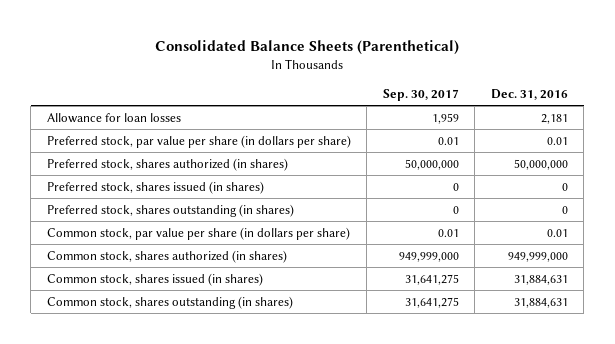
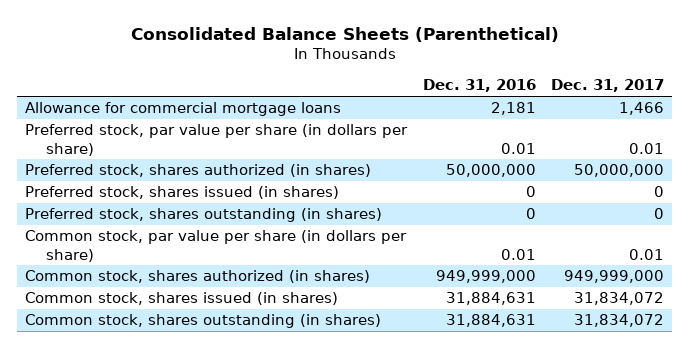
- | Sep. 30, 2017 | Dec. 31, 2016
+ | Dec. 31, 2016 | Dec. 31, 2017
- Allowance for loan losses | 1,959 | 2,181
+ Allowance for commercial mortgage loans | 2,181 | 1,466

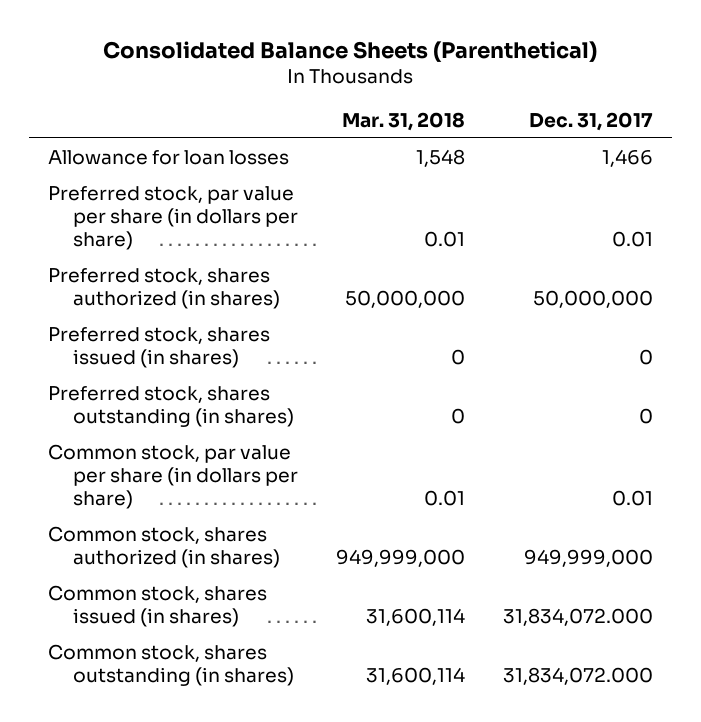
- | Dec. 31, 2016 | Dec. 31, 2017
+ | Mar. 31, 2018 | Dec. 31, 2017
- Allowance for commercial mortgage loans | 2,181 | 1,466
+ Allowance for loan losses | 1,548 | 1,466
- Common stock, shares issued (in shares) | 31,884,631 | 31,834,072
- Common stock, shares outstanding (in shares) | 31,884,631 | 31,834,072
+ Common stock, shares issued (in shares) | 31,600,114 | 31,834,072.000
+ Common stock, shares outstanding (in shares) | 31,600,114 | 31,834,072.000

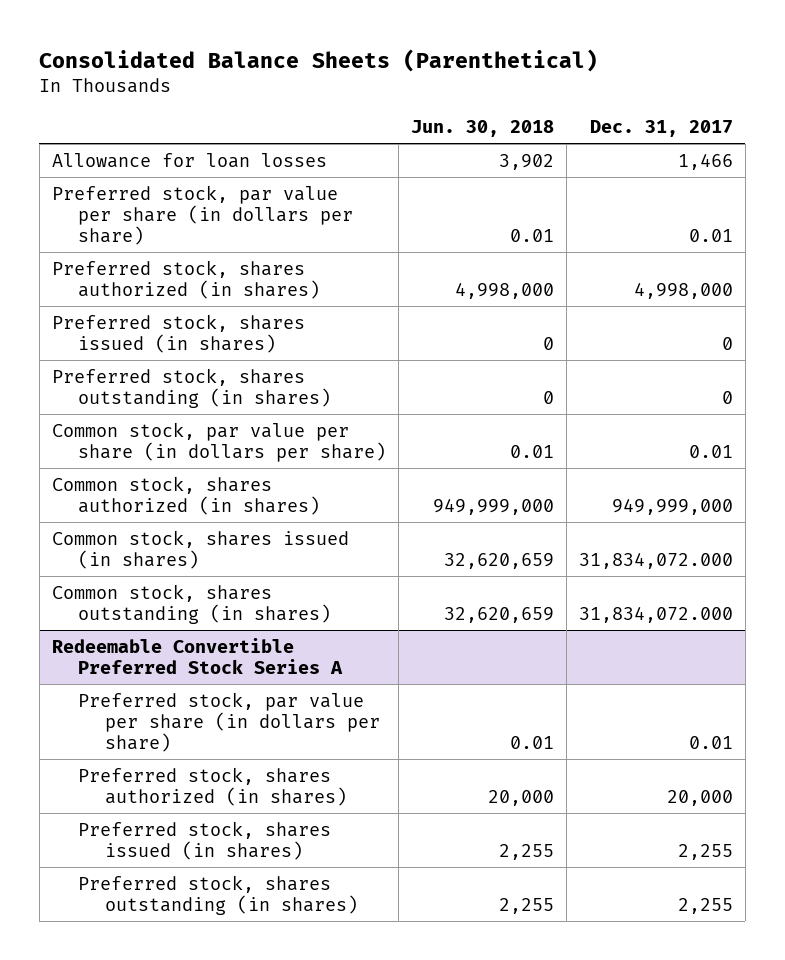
- | Mar. 31, 2018 | Dec. 31, 2017
+ | Jun. 30, 2018 | Dec. 31, 2017
- Preferred stock, shares authorized (in shares) | 50,000,000 | 50,000,000
+ Preferred stock, shares authorized (in shares) | 4,998,000 | 4,998,000
+ Redeemable Convertible Preferred Stock Series A
+ Preferred stock, par value per share (in dollars per share) | 0.01 | 0.01
+ Preferred stock, shares authorized (in shares) | 20,000 | 20,000
+ Preferred stock, shares issued (in shares) | 2,255 | 2,255
+ Preferred stock, shares outstanding (in shares) | 2,255 | 2,255

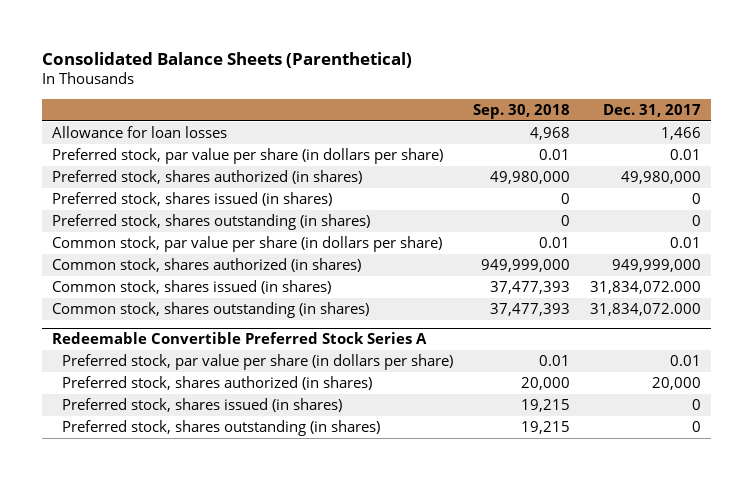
- | Jun. 30, 2018 | Dec. 31, 2017
+ | Sep. 30, 2018 | Dec. 31, 2017
- Preferred stock, shares authorized (in shares) | 4,998,000 | 4,998,000
+ Preferred stock, shares authorized (in shares) | 49,980,000 | 49,980,000
@ Redeemable Convertible Preferred Stock Series A
- Preferred stock, shares issued (in shares) | 2,255 | 2,255
- Preferred stock, shares outstanding (in shares) | 2,255 | 2,255
+ Preferred stock, shares issued (in shares) | 19,215 | 0
+ Preferred stock, shares outstanding (in shares) | 19,215 | 0

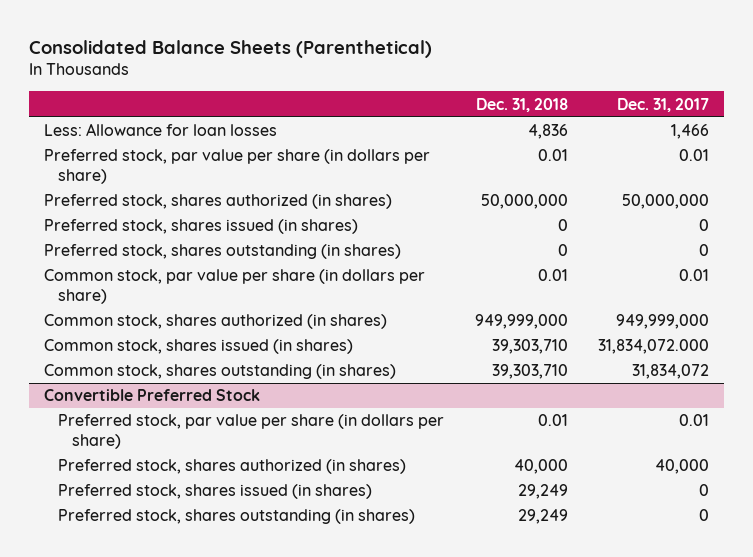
- | Sep. 30, 2018 | Dec. 31, 2017
+ | Dec. 31, 2018 | Dec. 31, 2017
- Allowance for loan losses | 4,968 | 1,466
+ Less: Allowance for loan losses | 4,836 | 1,466
- Preferred stock, shares authorized (in shares) | 49,980,000 | 49,980,000
+ Preferred stock, shares authorized (in shares) | 50,000,000 | 50,000,000
- Common stock, shares outstanding (in shares) | 37,477,393 | 31,834,072.000
- Redeemable Convertible Preferred Stock Series A
+ Common stock, shares outstanding (in shares) | 39,303,710 | 31,834,072
+ Convertible Preferred Stock
- Preferred stock, shares authorized (in shares) | 20,000 | 20,000
+ Preferred stock, shares authorized (in shares) | 40,000 | 40,000

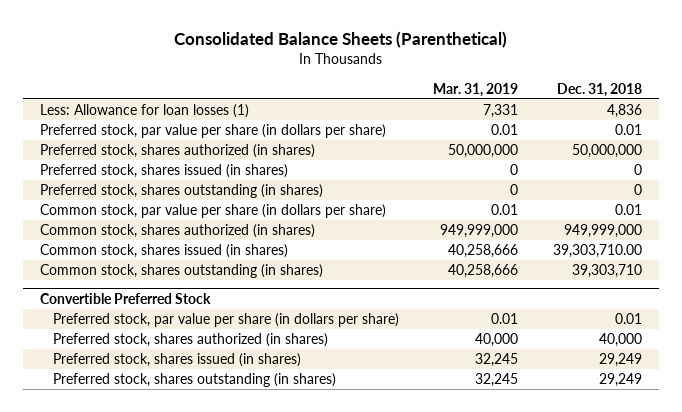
- | Dec. 31, 2018 | Dec. 31, 2017
+ | Mar. 31, 2019 | Dec. 31, 2018
- Less: Allowance for loan losses | 4,836 | 1,466
+ Less: Allowance for loan losses (1) | 7,331 | 4,836
- Common stock, shares issued (in shares) | 39,303,710 | 31,834,072.000
+ Common stock, shares issued (in shares) | 40,258,666 | 39,303,710.00

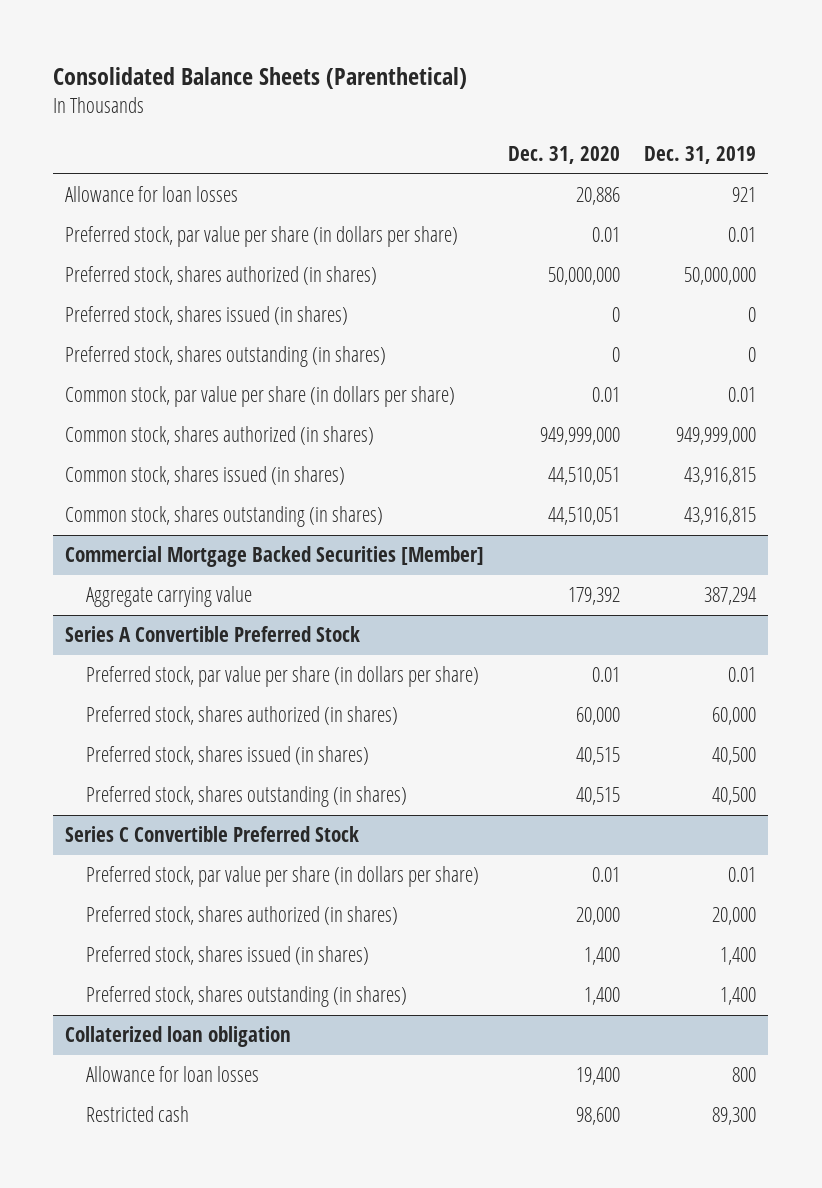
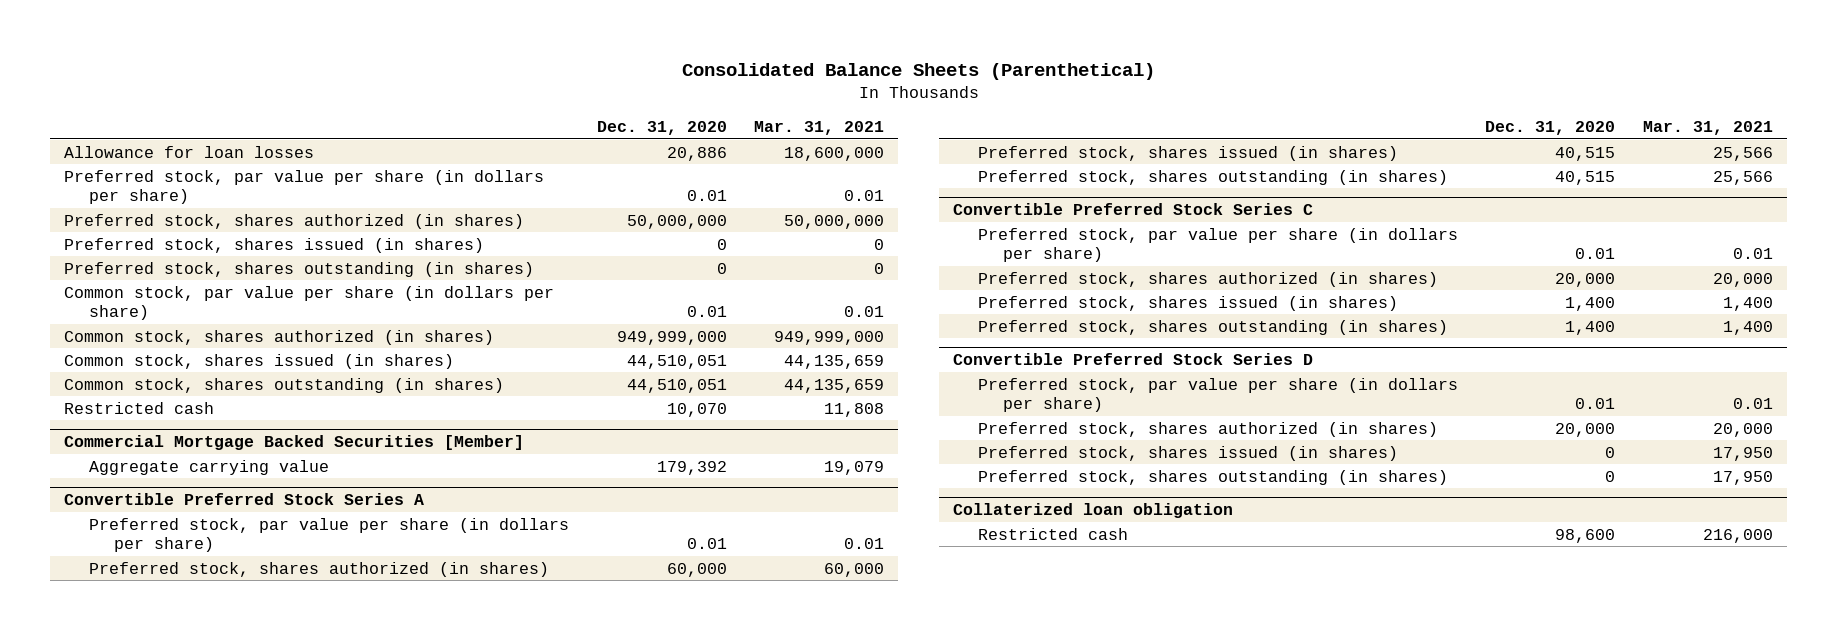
- | Dec. 31, 2020 | Dec. 31, 2019
+ | Dec. 31, 2020 | Mar. 31, 2021
+ Restricted cash | 10,070 | 11,808
- Series A Convertible Preferred Stock
+ Convertible Preferred Stock Series A
- Series C Convertible Preferred Stock
+ Convertible Preferred Stock Series C
+ Convertible Preferred Stock Series D
+ Preferred stock, par value per share (in dollars per share) | 0.01 | 0.01
+ Preferred stock, shares authorized (in shares) | 20,000 | 20,000
+ Preferred stock, shares issued (in shares) | 0 | 17,950
+ Preferred stock, shares outstanding (in shares) | 0 | 17,950
@ Collaterized loan obligation
- Allowance for loan losses | 19,400 | 800

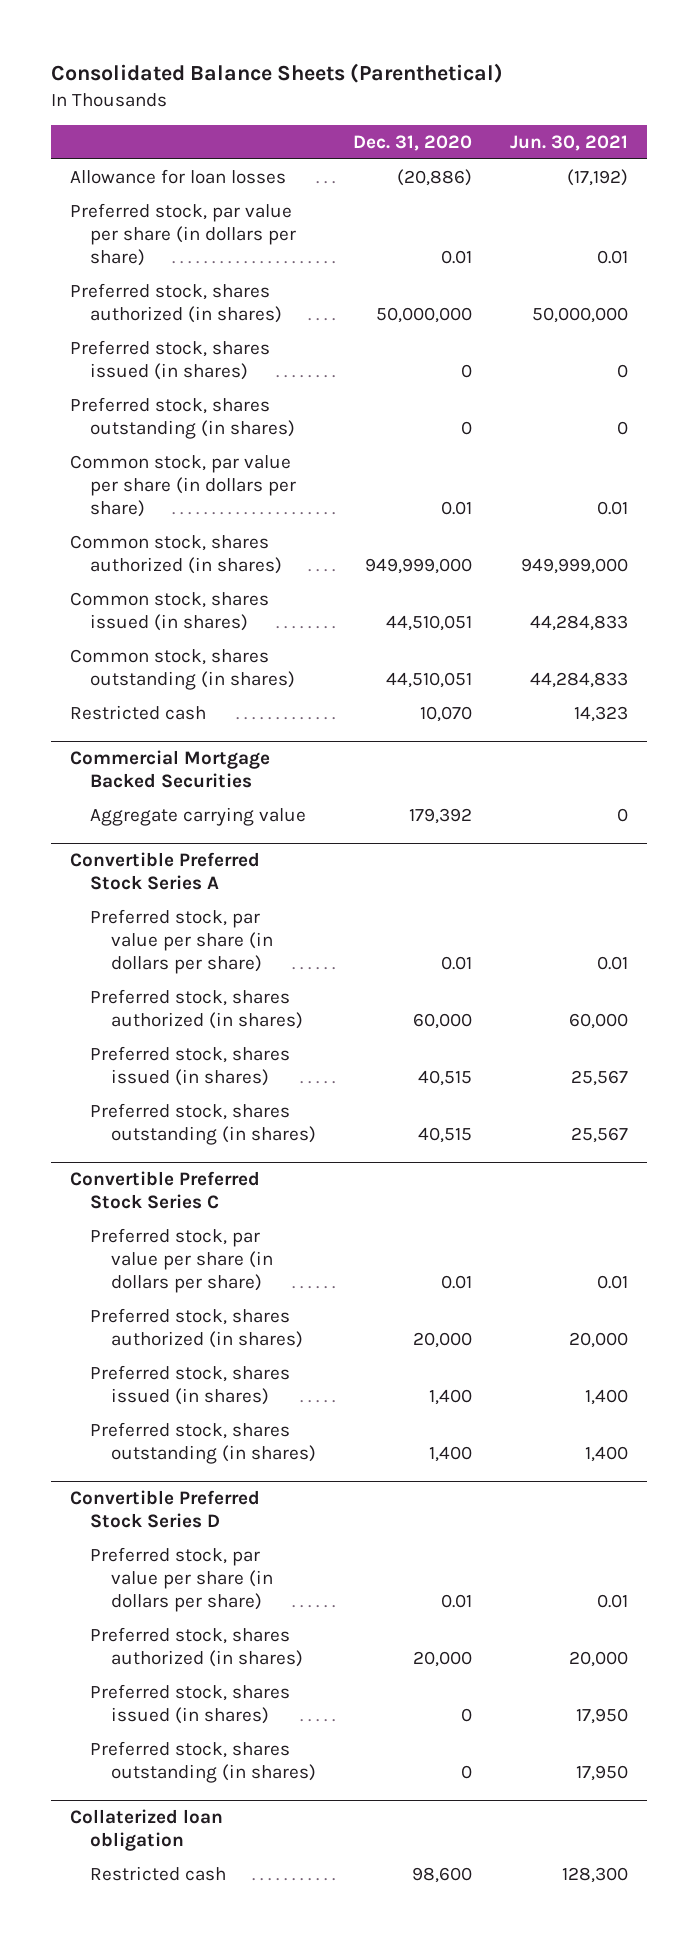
- | Dec. 31, 2020 | Mar. 31, 2021
+ | Dec. 31, 2020 | Jun. 30, 2021
- Allowance for loan losses | 20,886 | 18,600,000
+ Allowance for loan losses | (20,886) | (17,192)
- Commercial Mortgage Backed Securities [Member]
+ Commercial Mortgage Backed Securities

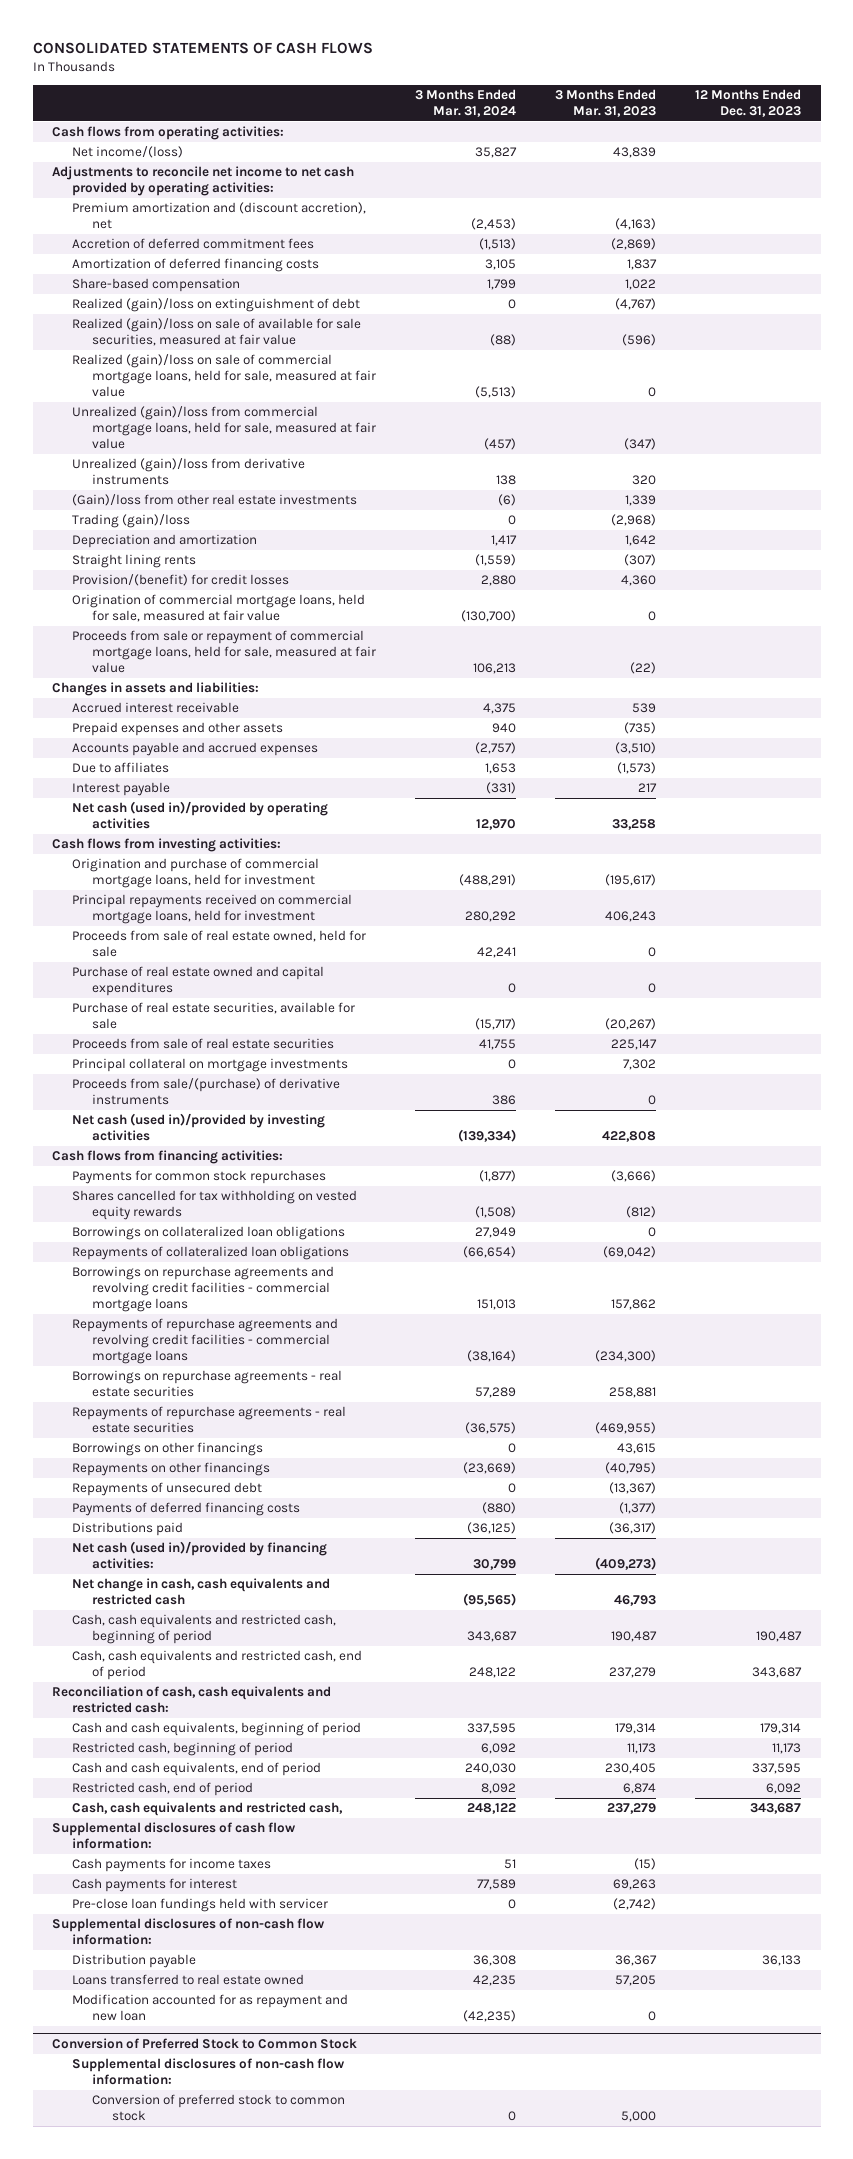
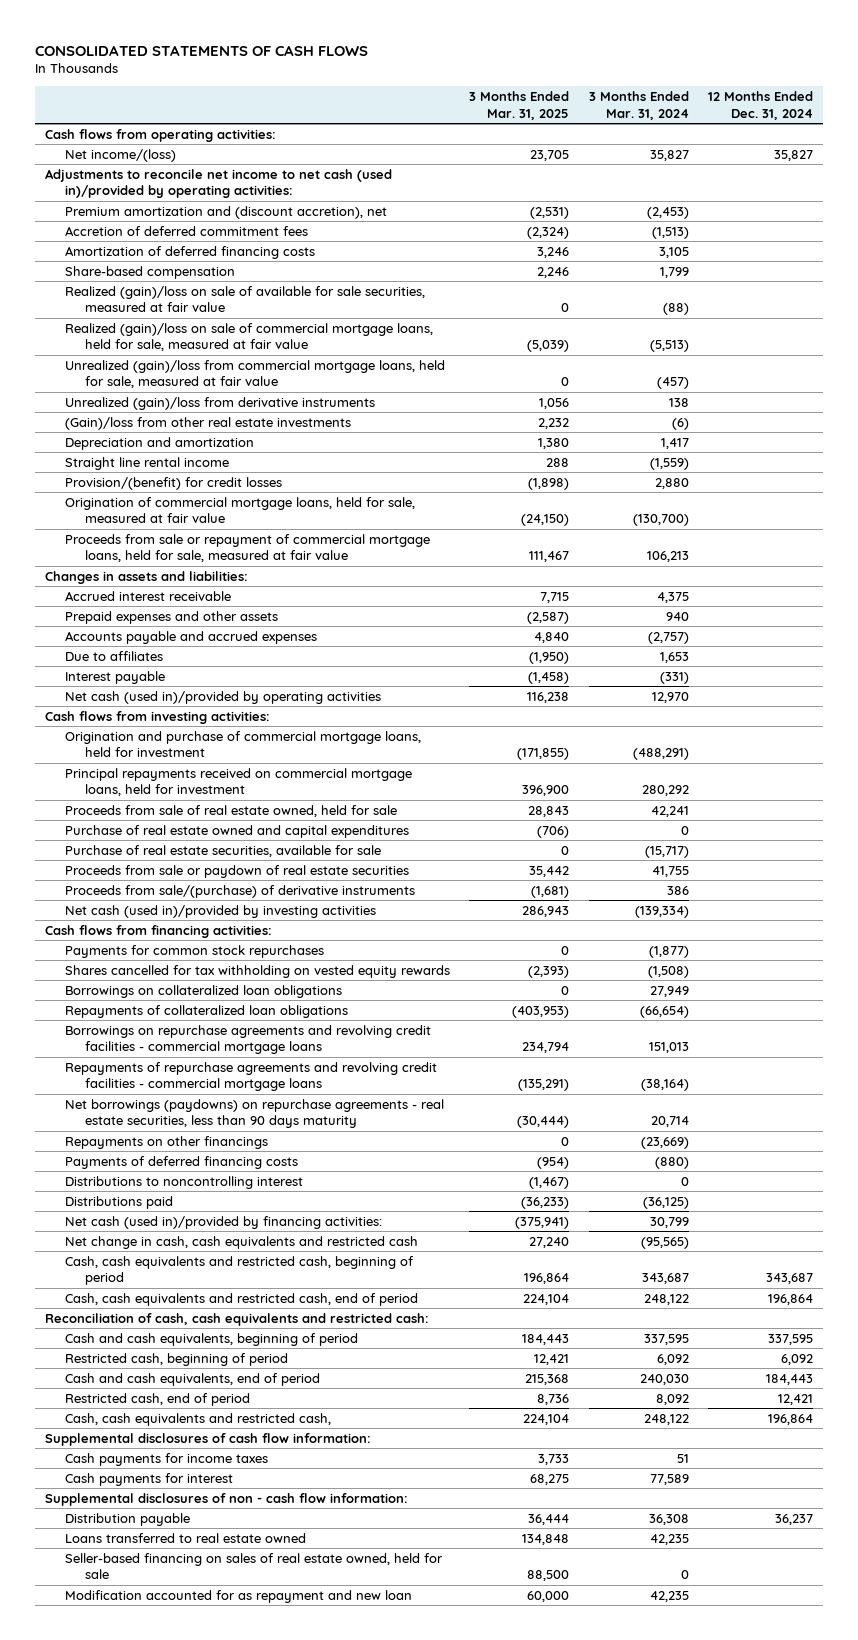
- | 3 Months Ended Mar. 31, 2024 | 3 Months Ended Mar. 31, 2023 | 12 Months Ended Dec. 31, 2023
+ | 3 Months Ended Mar. 31, 2025 | 3 Months Ended Mar. 31, 2024 | 12 Months Ended Dec. 31, 2024
- Adjustments to reconcile net income to net cash provided by operating activities:
+ Adjustments to reconcile net income to net cash (used in)/provided by operating activities:
- Realized (gain)/loss on extinguishment of debt | 0 | (4,767) |
- Trading (gain)/loss | 0 | (2,968) |
- Straight lining rents | (1,559) | (307) |
+ Straight line rental income | 288 | (1,559) |
- Proceeds from sale of real estate securities | 41,755 | 225,147 |
- Principal collateral on mortgage investments | 0 | 7,302 |
+ Proceeds from sale or paydown of real estate securities | 35,442 | 41,755 |
- Borrowings on repurchase agreements - real estate securities | 57,289 | 258,881 |
- Repayments of repurchase agreements - real estate securities | (36,575) | (469,955) |
- Borrowings on other financings | 0 | 43,615 |
+ Net borrowings (paydowns) on repurchase agreements - real estate securities, less than 90 days maturity | (30,444) | 20,714 |
- Repayments of unsecured debt | 0 | (13,367) |
+ Distributions to noncontrolling interest | (1,467) | 0 |
- Pre-close loan fundings held with servicer | 0 | (2,742) |
- Supplemental disclosures of non-cash flow information:
+ Supplemental disclosures of non - cash flow information:
- Modification accounted for as repayment and new loan | (42,235) | 0 |
- Conversion of Preferred Stock to Common Stock
- Supplemental disclosures of non-cash flow information:
- Conversion of preferred stock to common stock | 0 | 5,000 |
+ Seller-based financing on sales of real estate owned, held for sale | 88,500 | 0 |
+ Modification accounted for as repayment and new loan | 60,000 | 42,235 |

